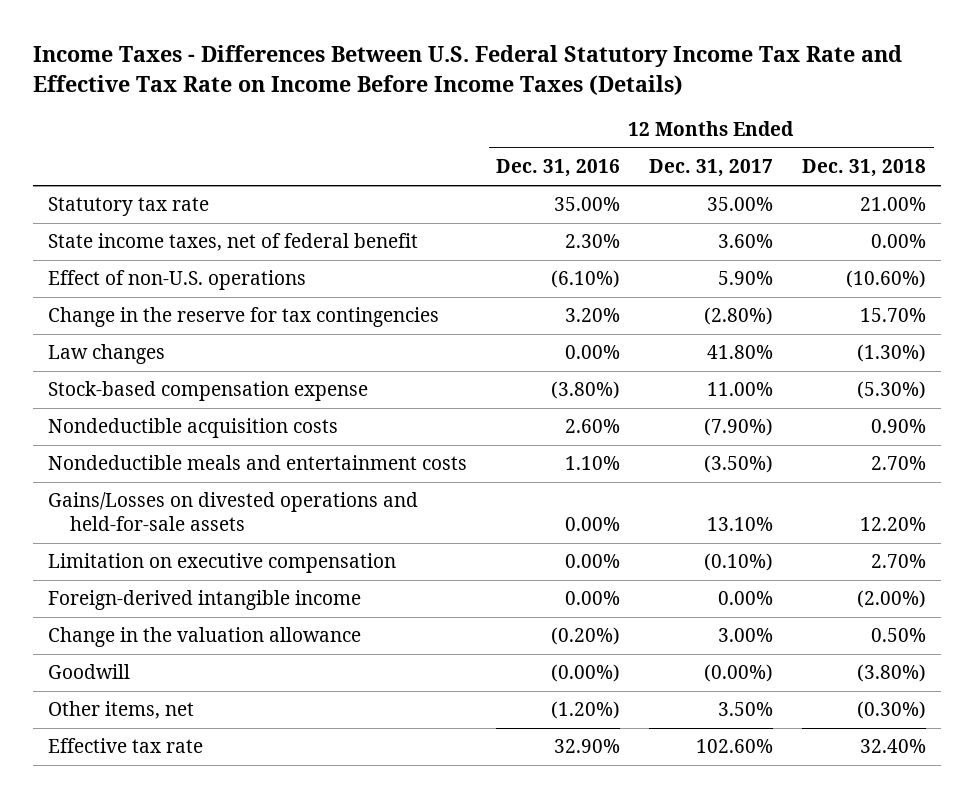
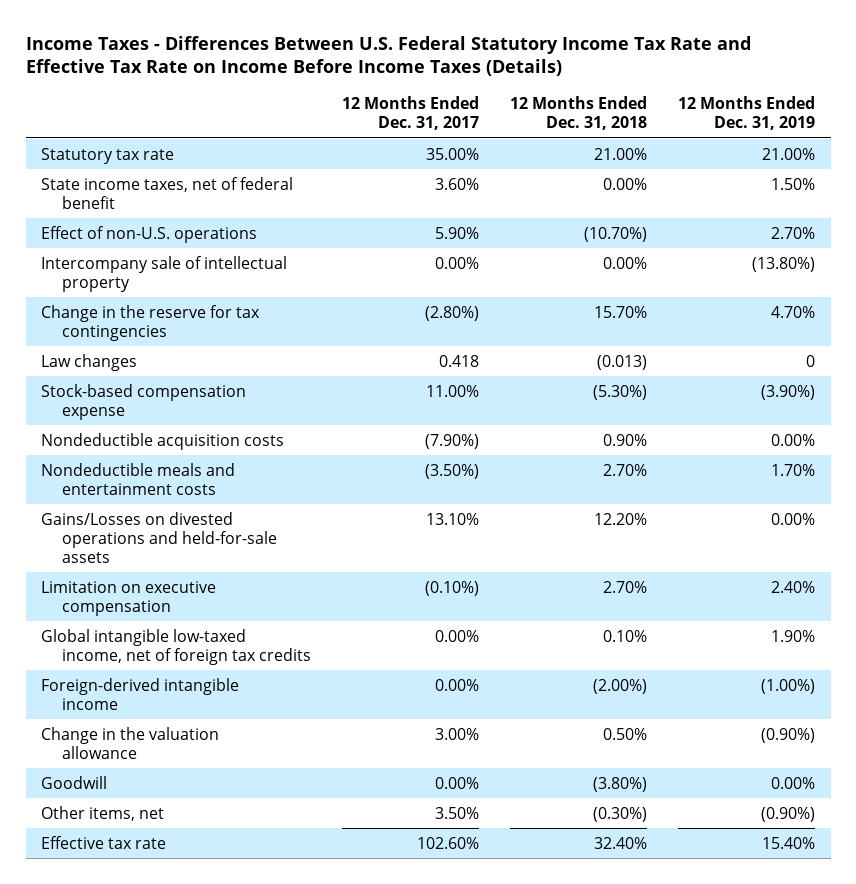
- | 12 Months Ended Dec. 31, 2016 | 12 Months Ended Dec. 31, 2017 | 12 Months Ended Dec. 31, 2018
+ | 12 Months Ended Dec. 31, 2017 | 12 Months Ended Dec. 31, 2018 | 12 Months Ended Dec. 31, 2019
- Effect of non-U.S. operations | (6.10%) | 5.90% | (10.60%)
+ Effect of non-U.S. operations | 5.90% | (10.70%) | 2.70%
+ Intercompany sale of intellectual property | 0.00% | 0.00% | (13.80%)
- Law changes | 0.00% | 41.80% | (1.30%)
+ Law changes | 0.418 | (0.013) | 0
+ Global intangible low-taxed income, net of foreign tax credits | 0.00% | 0.10% | 1.90%
- Goodwill | (0.00%) | (0.00%) | (3.80%)
+ Goodwill | 0.00% | (3.80%) | 0.00%

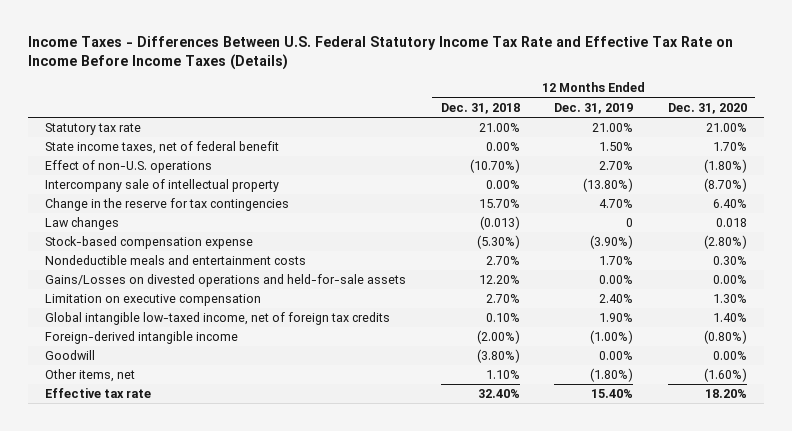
- | 12 Months Ended Dec. 31, 2017 | 12 Months Ended Dec. 31, 2018 | 12 Months Ended Dec. 31, 2019
+ | 12 Months Ended Dec. 31, 2018 | 12 Months Ended Dec. 31, 2019 | 12 Months Ended Dec. 31, 2020
- Nondeductible acquisition costs | (7.90%) | 0.90% | 0.00%
- Change in the valuation allowance | 3.00% | 0.50% | (0.90%)
- Other items, net | 3.50% | (0.30%) | (0.90%)
+ Other items, net | 1.10% | (1.80%) | (1.60%)

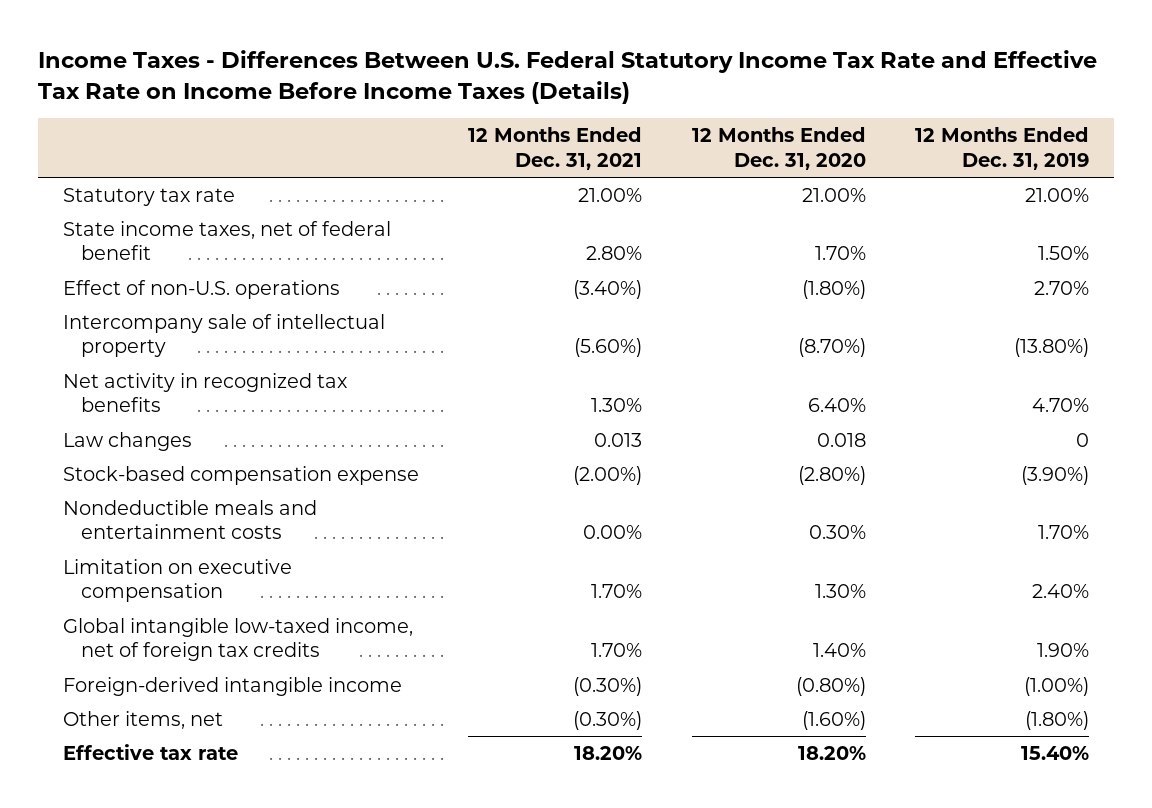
- | 12 Months Ended Dec. 31, 2018 | 12 Months Ended Dec. 31, 2019 | 12 Months Ended Dec. 31, 2020
+ | 12 Months Ended Dec. 31, 2021 | 12 Months Ended Dec. 31, 2020 | 12 Months Ended Dec. 31, 2019
- Change in the reserve for tax contingencies | 15.70% | 4.70% | 6.40%
+ Net activity in recognized tax benefits | 1.30% | 6.40% | 4.70%
- Gains/Losses on divested operations and held-for-sale assets | 12.20% | 0.00% | 0.00%
- Goodwill | (3.80%) | 0.00% | 0.00%

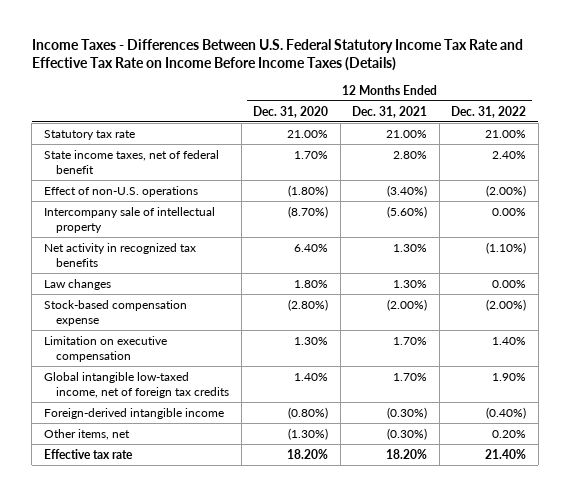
- | 12 Months Ended Dec. 31, 2021 | 12 Months Ended Dec. 31, 2020 | 12 Months Ended Dec. 31, 2019
+ | 12 Months Ended Dec. 31, 2020 | 12 Months Ended Dec. 31, 2021 | 12 Months Ended Dec. 31, 2022
- Law changes | 0.013 | 0.018 | 0
+ Law changes | 1.80% | 1.30% | 0.00%
- Nondeductible meals and entertainment costs | 0.00% | 0.30% | 1.70%
- Other items, net | (0.30%) | (1.60%) | (1.80%)
+ Other items, net | (1.30%) | (0.30%) | 0.20%

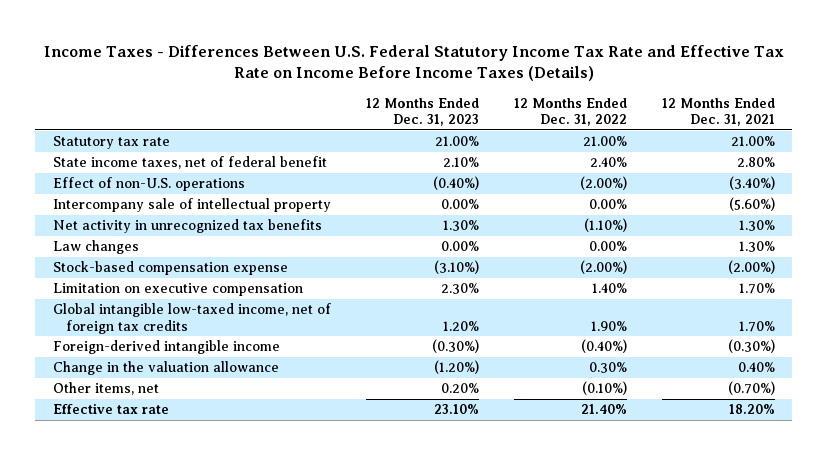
- | 12 Months Ended Dec. 31, 2020 | 12 Months Ended Dec. 31, 2021 | 12 Months Ended Dec. 31, 2022
+ | 12 Months Ended Dec. 31, 2023 | 12 Months Ended Dec. 31, 2022 | 12 Months Ended Dec. 31, 2021
- Net activity in recognized tax benefits | 6.40% | 1.30% | (1.10%)
+ Net activity in unrecognized tax benefits | 1.30% | (1.10%) | 1.30%
- Other items, net | (1.30%) | (0.30%) | 0.20%
+ Change in the valuation allowance | (1.20%) | 0.30% | 0.40%
+ Other items, net | 0.20% | (0.10%) | (0.70%)

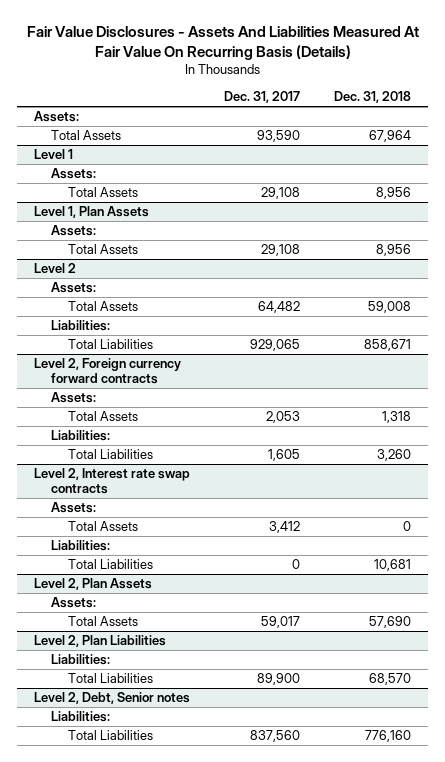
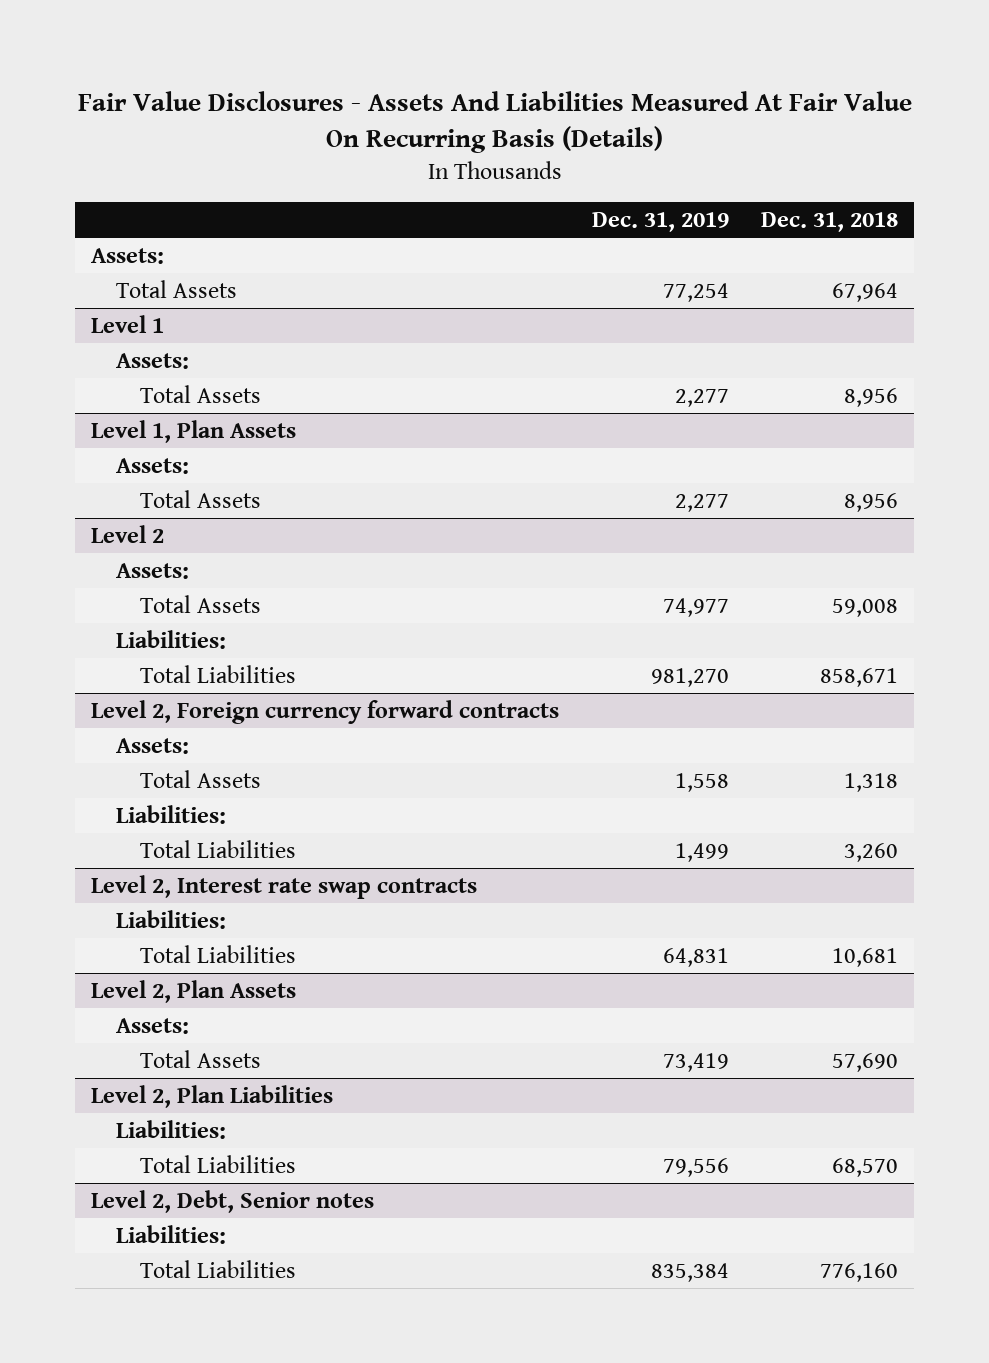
- | Dec. 31, 2017 | Dec. 31, 2018
+ | Dec. 31, 2019 | Dec. 31, 2018
@ Level 2, Interest rate swap contracts
- Assets:
- Total Assets | 3,412 | 0

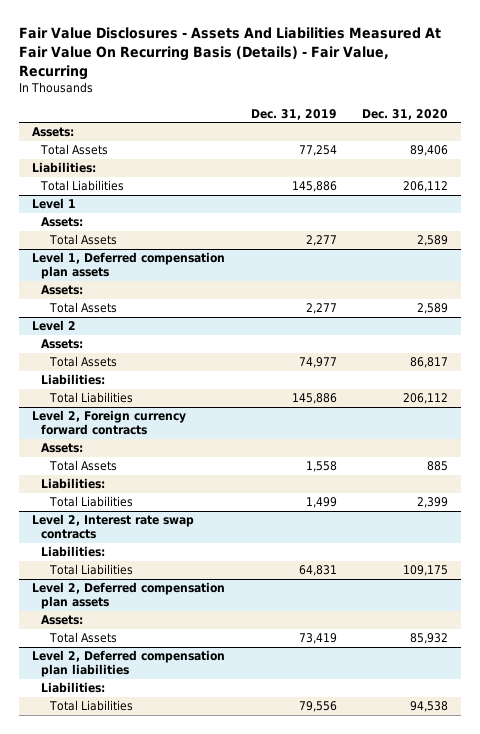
- Fair Value Disclosures - Assets And Liabilities Measured At Fair Value On Recurring Basis (Details)
+ Fair Value Disclosures - Assets And Liabilities Measured At Fair Value On Recurring Basis (Details) - Fair Value, Recurring
- | Dec. 31, 2019 | Dec. 31, 2018
+ | Dec. 31, 2019 | Dec. 31, 2020
+ Liabilities:
+ Total Liabilities | 145,886 | 206,112
- Level 1, Plan Assets
+ Level 1, Deferred compensation plan assets
@ Level 2
- Total Liabilities | 981,270 | 858,671
+ Total Liabilities | 145,886 | 206,112
- Level 2, Plan Assets
+ Level 2, Deferred compensation plan assets
- Level 2, Plan Liabilities
+ Level 2, Deferred compensation plan liabilities
- Level 2, Debt, Senior notes
- Liabilities:
- Total Liabilities | 835,384 | 776,160

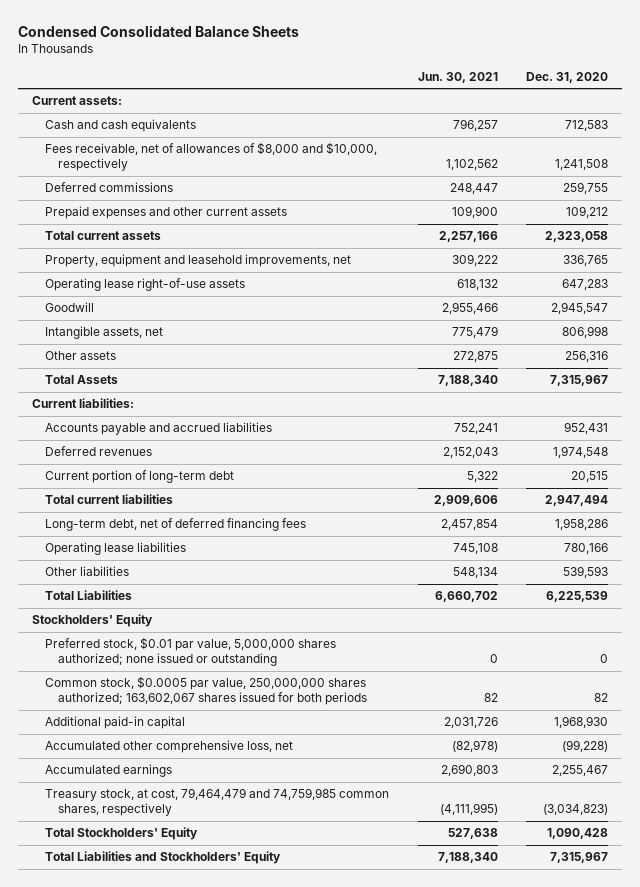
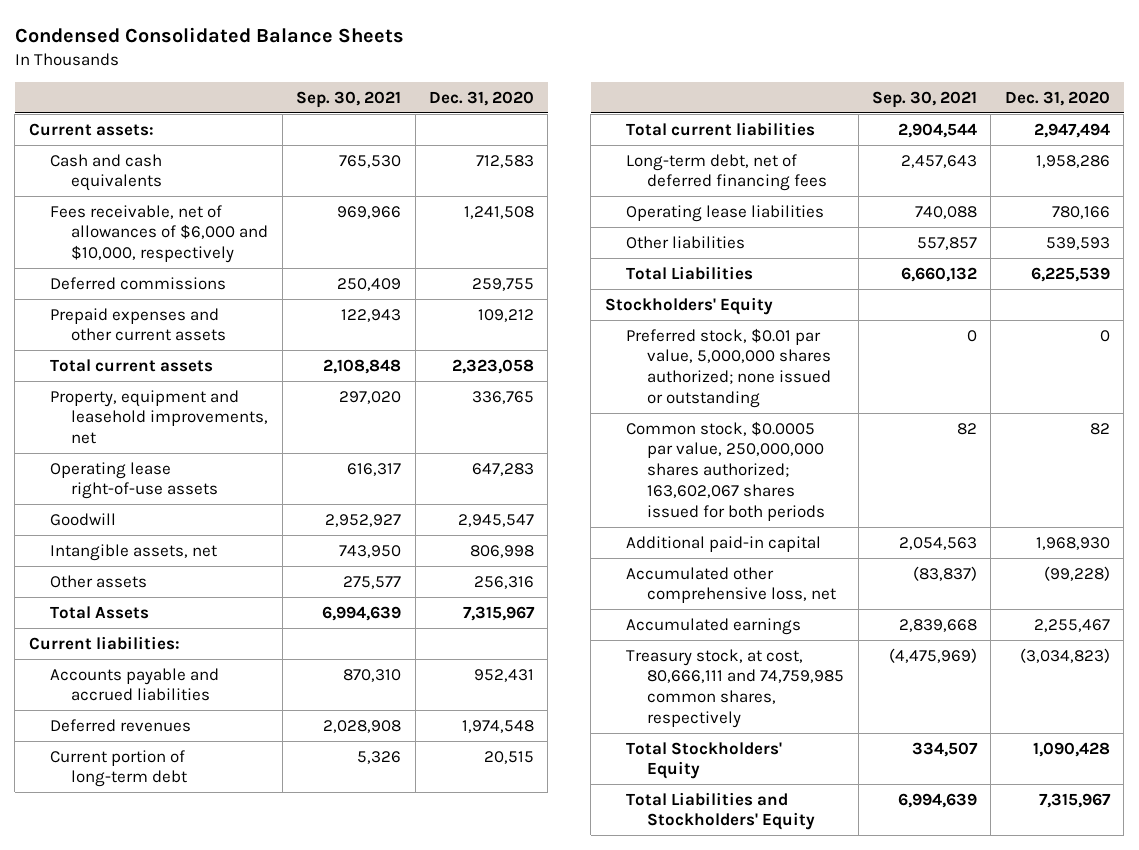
- | Jun. 30, 2021 | Dec. 31, 2020
+ | Sep. 30, 2021 | Dec. 31, 2020
- Fees receivable, net of allowances of $8,000 and $10,000, respectively | 1,102,562 | 1,241,508
+ Fees receivable, net of allowances of $6,000 and $10,000, respectively | 969,966 | 1,241,508
- Treasury stock, at cost, 79,464,479 and 74,759,985 common shares, respectively | (4,111,995) | (3,034,823)
+ Treasury stock, at cost, 80,666,111 and 74,759,985 common shares, respectively | (4,475,969) | (3,034,823)

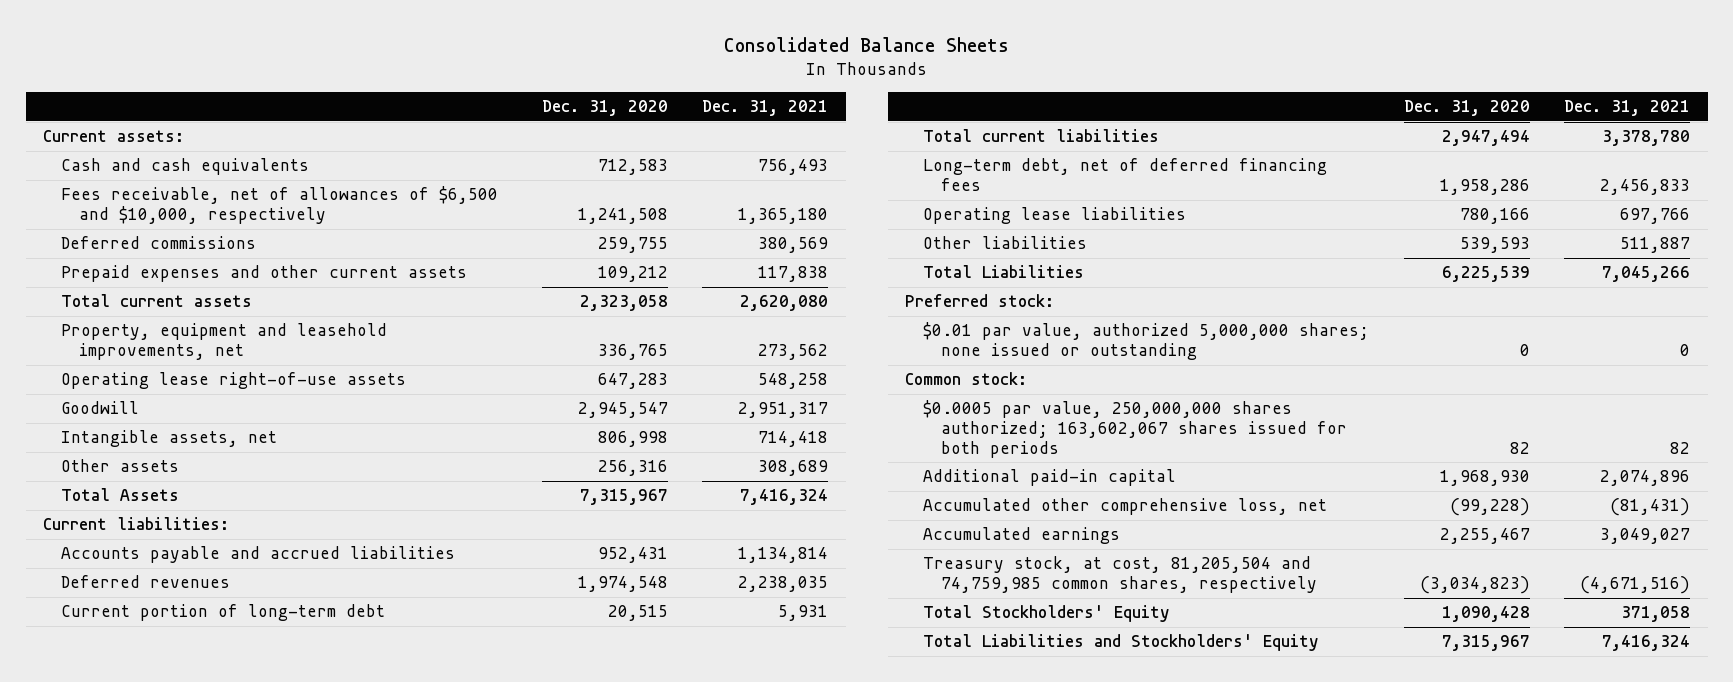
- Condensed Consolidated Balance Sheets
+ Consolidated Balance Sheets
- | Sep. 30, 2021 | Dec. 31, 2020
+ | Dec. 31, 2020 | Dec. 31, 2021
- Fees receivable, net of allowances of $6,000 and $10,000, respectively | 969,966 | 1,241,508
+ Fees receivable, net of allowances of $6,500 and $10,000, respectively | 1,241,508 | 1,365,180
- Stockholders' Equity
- Preferred stock, $0.01 par value, 5,000,000 shares authorized; none issued or outstanding | 0 | 0
- Common stock, $0.0005 par value, 250,000,000 shares authorized; 163,602,067 shares issued for both periods | 82 | 82
+ Preferred stock:
+ $0.01 par value, authorized 5,000,000 shares; none issued or outstanding | 0 | 0
+ Common stock:
+ $0.0005 par value, 250,000,000 shares authorized; 163,602,067 shares issued for both periods | 82 | 82
- Treasury stock, at cost, 80,666,111 and 74,759,985 common shares, respectively | (4,475,969) | (3,034,823)
+ Treasury stock, at cost, 81,205,504 and 74,759,985 common shares, respectively | (3,034,823) | (4,671,516)

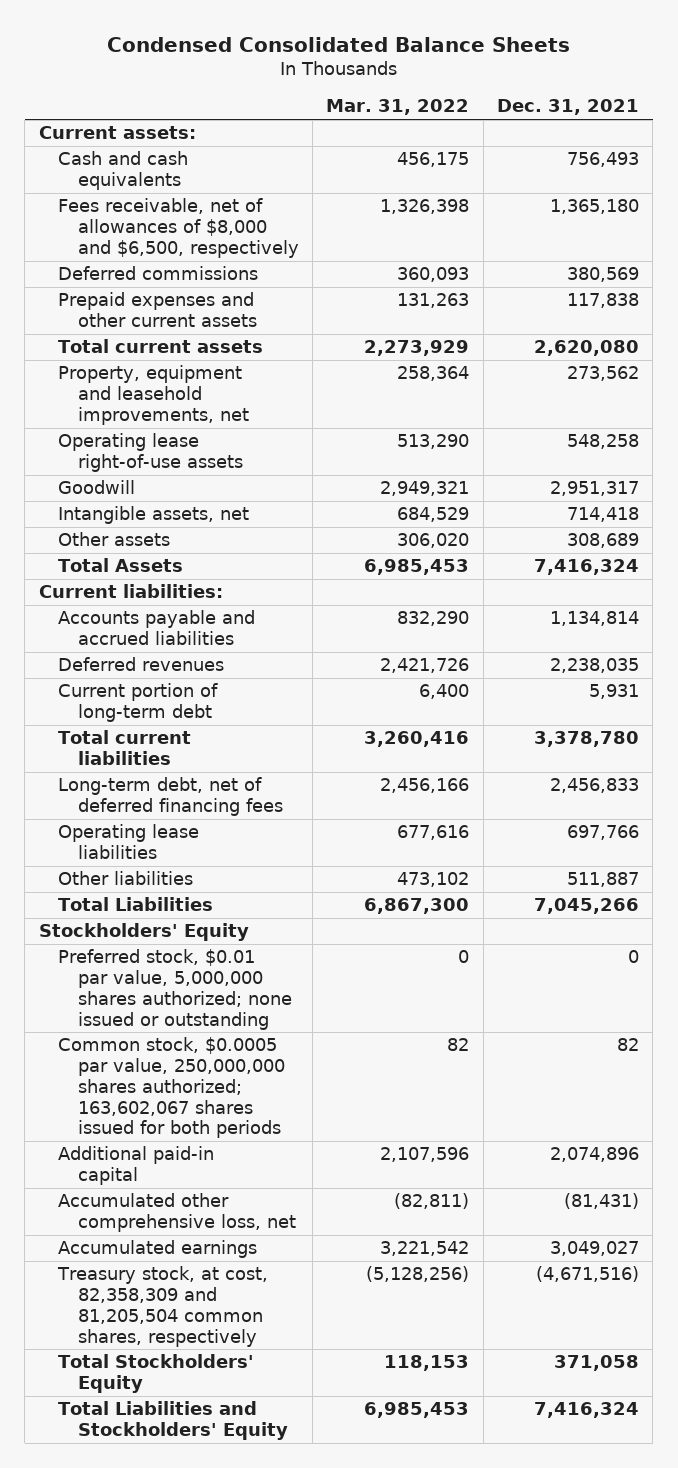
- Consolidated Balance Sheets
+ Condensed Consolidated Balance Sheets
- | Dec. 31, 2020 | Dec. 31, 2021
+ | Mar. 31, 2022 | Dec. 31, 2021
- Fees receivable, net of allowances of $6,500 and $10,000, respectively | 1,241,508 | 1,365,180
+ Fees receivable, net of allowances of $8,000 and $6,500, respectively | 1,326,398 | 1,365,180
- Preferred stock:
- $0.01 par value, authorized 5,000,000 shares; none issued or outstanding | 0 | 0
- Common stock:
- $0.0005 par value, 250,000,000 shares authorized; 163,602,067 shares issued for both periods | 82 | 82
+ Stockholders' Equity
+ Preferred stock, $0.01 par value, 5,000,000 shares authorized; none issued or outstanding | 0 | 0
+ Common stock, $0.0005 par value, 250,000,000 shares authorized; 163,602,067 shares issued for both periods | 82 | 82
- Treasury stock, at cost, 81,205,504 and 74,759,985 common shares, respectively | (3,034,823) | (4,671,516)
+ Treasury stock, at cost, 82,358,309 and 81,205,504 common shares, respectively | (5,128,256) | (4,671,516)

